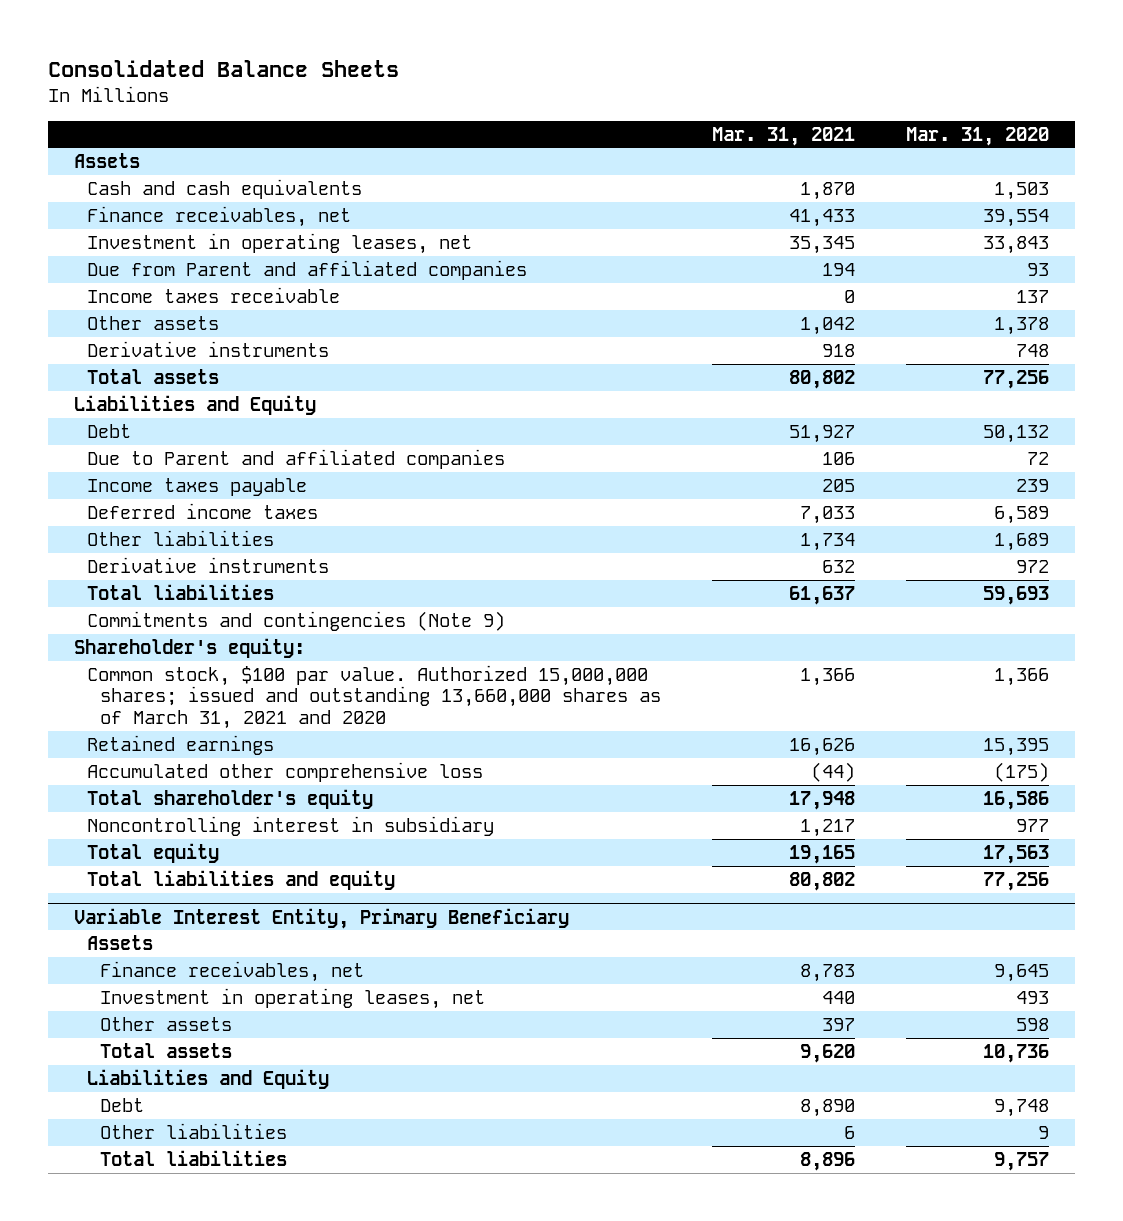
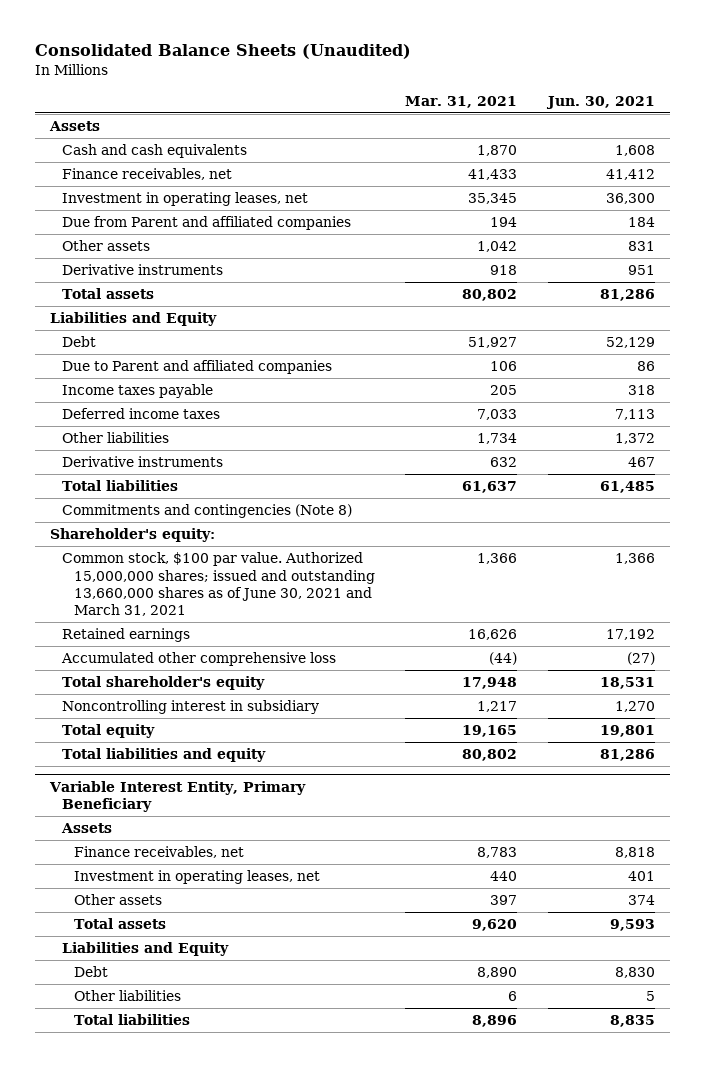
- Consolidated Balance Sheets
+ Consolidated Balance Sheets (Unaudited)
- | Mar. 31, 2021 | Mar. 31, 2020
+ | Mar. 31, 2021 | Jun. 30, 2021
- Income taxes receivable | 0 | 137
- Commitments and contingencies (Note 9)
+ Commitments and contingencies (Note 8)
- Common stock, $100 par value. Authorized 15,000,000 shares; issued and outstanding 13,660,000 shares as of March 31, 2021 and 2020 | 1,366 | 1,366
+ Common stock, $100 par value. Authorized 15,000,000 shares; issued and outstanding 13,660,000 shares as of June 30, 2021 and March 31, 2021 | 1,366 | 1,366

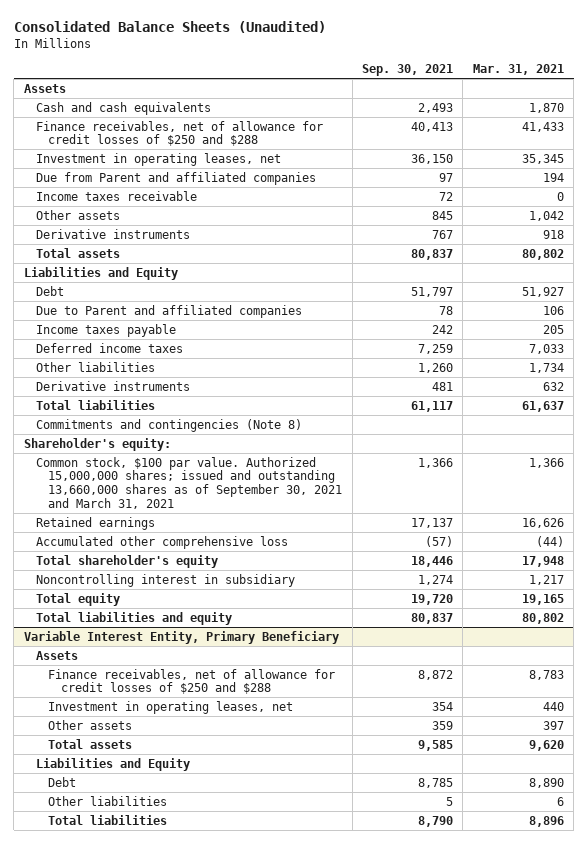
- | Mar. 31, 2021 | Jun. 30, 2021
+ | Sep. 30, 2021 | Mar. 31, 2021
- Finance receivables, net | 41,433 | 41,412
+ Finance receivables, net of allowance for credit losses of $250 and $288 | 40,413 | 41,433
+ Income taxes receivable | 72 | 0
- Common stock, $100 par value. Authorized 15,000,000 shares; issued and outstanding 13,660,000 shares as of June 30, 2021 and March 31, 2021 | 1,366 | 1,366
+ Common stock, $100 par value. Authorized 15,000,000 shares; issued and outstanding 13,660,000 shares as of September 30, 2021 and March 31, 2021 | 1,366 | 1,366
@ Variable Interest Entity, Primary Beneficiary
- Finance receivables, net | 8,783 | 8,818
+ Finance receivables, net of allowance for credit losses of $250 and $288 | 8,872 | 8,783

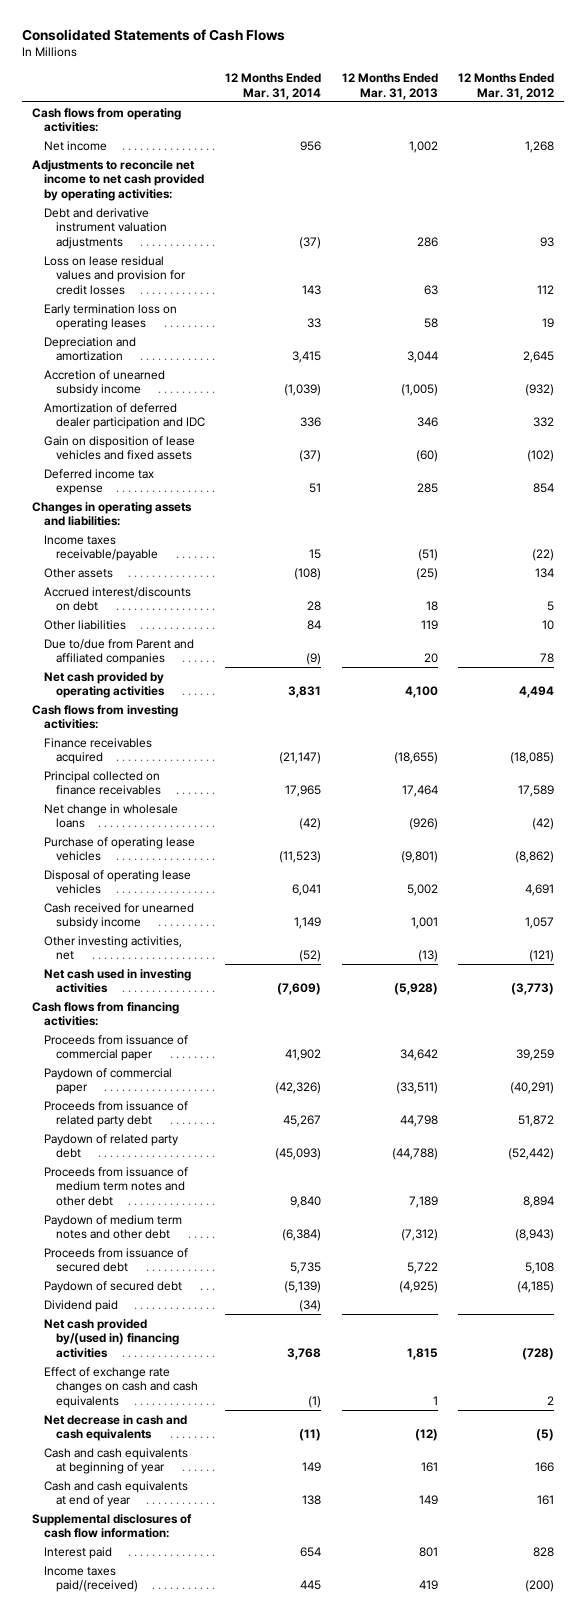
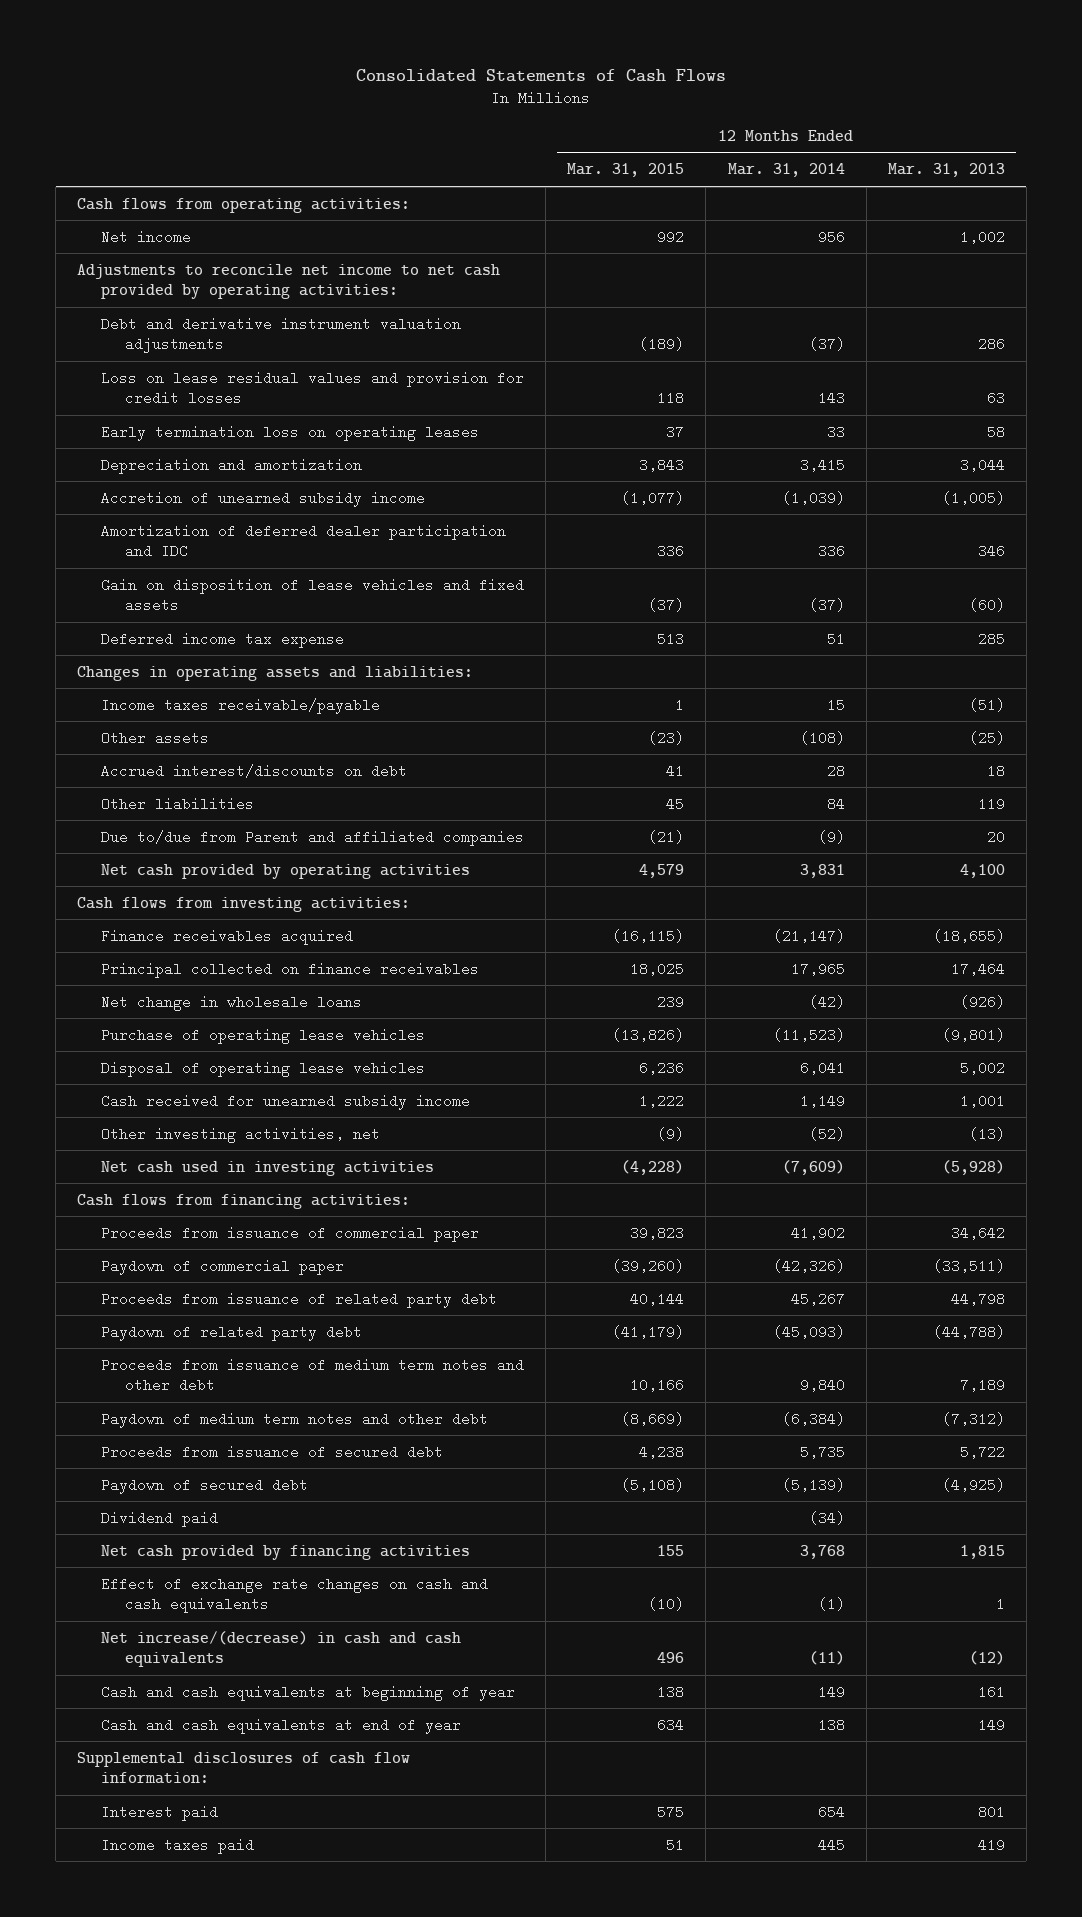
- | 12 Months Ended Mar. 31, 2014 | 12 Months Ended Mar. 31, 2013 | 12 Months Ended Mar. 31, 2012
+ | 12 Months Ended Mar. 31, 2015 | 12 Months Ended Mar. 31, 2014 | 12 Months Ended Mar. 31, 2013
- Net cash provided by/(used in) financing activities | 3,768 | 1,815 | (728)
+ Net cash provided by financing activities | 155 | 3,768 | 1,815
- Net decrease in cash and cash equivalents | (11) | (12) | (5)
+ Net increase/(decrease) in cash and cash equivalents | 496 | (11) | (12)
- Income taxes paid/(received) | 445 | 419 | (200)
+ Income taxes paid | 51 | 445 | 419

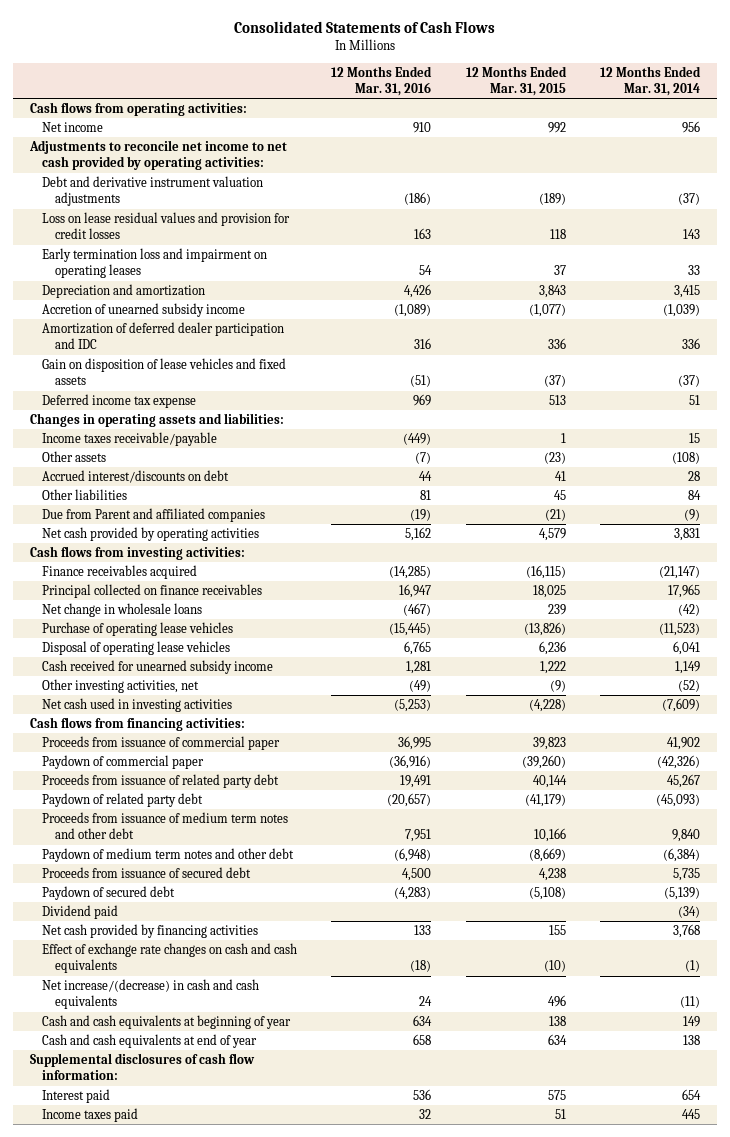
- | 12 Months Ended Mar. 31, 2015 | 12 Months Ended Mar. 31, 2014 | 12 Months Ended Mar. 31, 2013
+ | 12 Months Ended Mar. 31, 2016 | 12 Months Ended Mar. 31, 2015 | 12 Months Ended Mar. 31, 2014
- Early termination loss on operating leases | 37 | 33 | 58
+ Early termination loss and impairment on operating leases | 54 | 37 | 33
- Due to/due from Parent and affiliated companies | (21) | (9) | 20
+ Due from Parent and affiliated companies | (19) | (21) | (9)

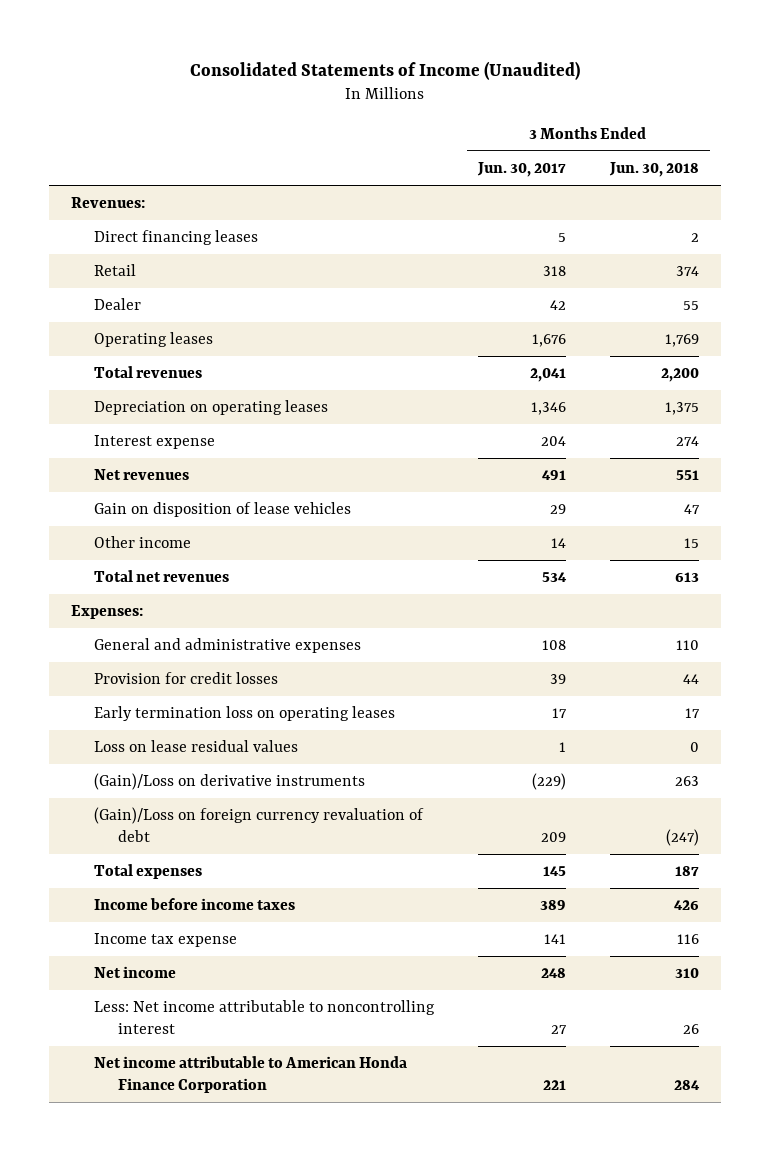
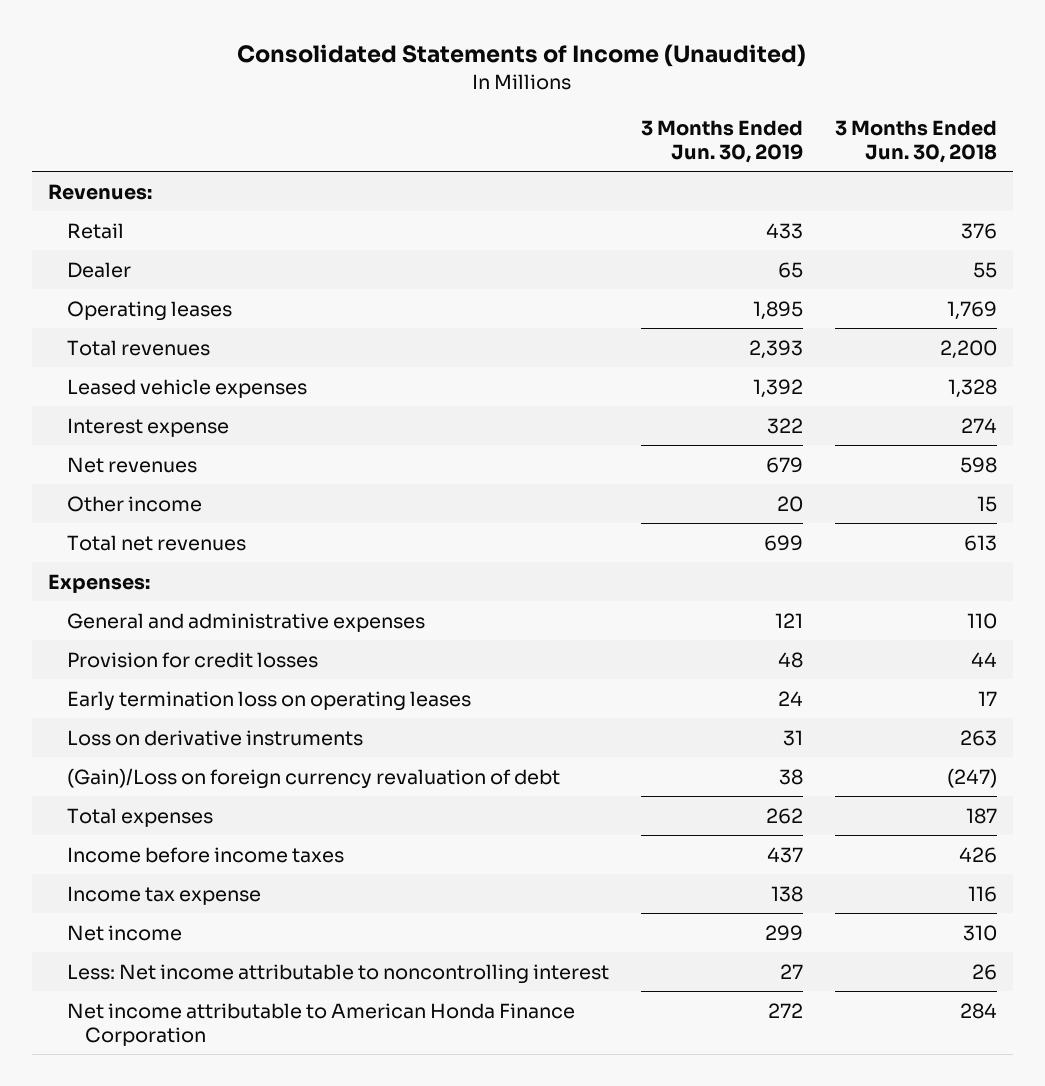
- | 3 Months Ended Jun. 30, 2017 | 3 Months Ended Jun. 30, 2018
+ | 3 Months Ended Jun. 30, 2019 | 3 Months Ended Jun. 30, 2018
- Direct financing leases | 5 | 2
- Retail | 318 | 374
+ Retail | 433 | 376
- Depreciation on operating leases | 1,346 | 1,375
+ Leased vehicle expenses | 1,392 | 1,328
- Net revenues | 491 | 551
- Gain on disposition of lease vehicles | 29 | 47
+ Net revenues | 679 | 598
- Loss on lease residual values | 1 | 0
- (Gain)/Loss on derivative instruments | (229) | 263
+ Loss on derivative instruments | 31 | 263

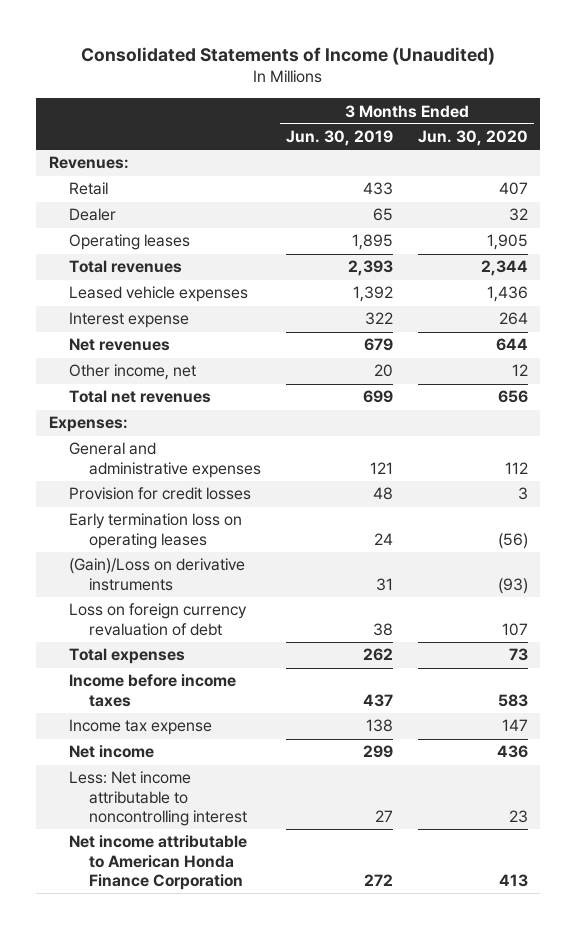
- | 3 Months Ended Jun. 30, 2019 | 3 Months Ended Jun. 30, 2018
+ | 3 Months Ended Jun. 30, 2019 | 3 Months Ended Jun. 30, 2020
- Other income | 20 | 15
+ Other income, net | 20 | 12
- Loss on derivative instruments | 31 | 263
- (Gain)/Loss on foreign currency revaluation of debt | 38 | (247)
+ (Gain)/Loss on derivative instruments | 31 | (93)
+ Loss on foreign currency revaluation of debt | 38 | 107

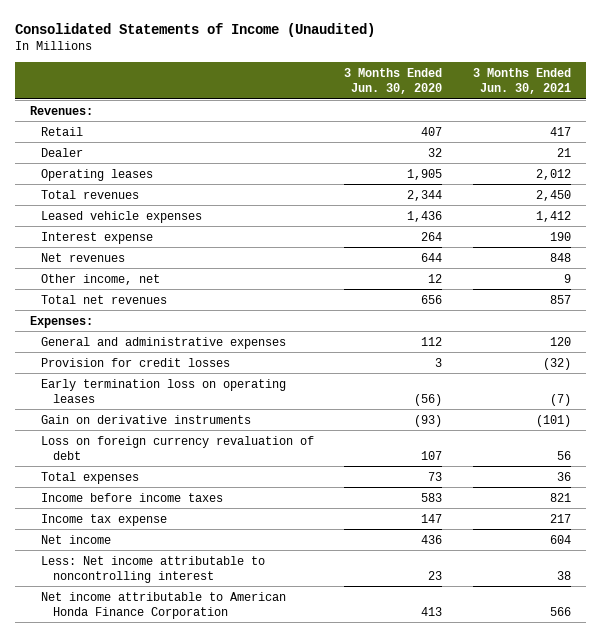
- | 3 Months Ended Jun. 30, 2019 | 3 Months Ended Jun. 30, 2020
+ | 3 Months Ended Jun. 30, 2020 | 3 Months Ended Jun. 30, 2021
- (Gain)/Loss on derivative instruments | 31 | (93)
+ Gain on derivative instruments | (93) | (101)

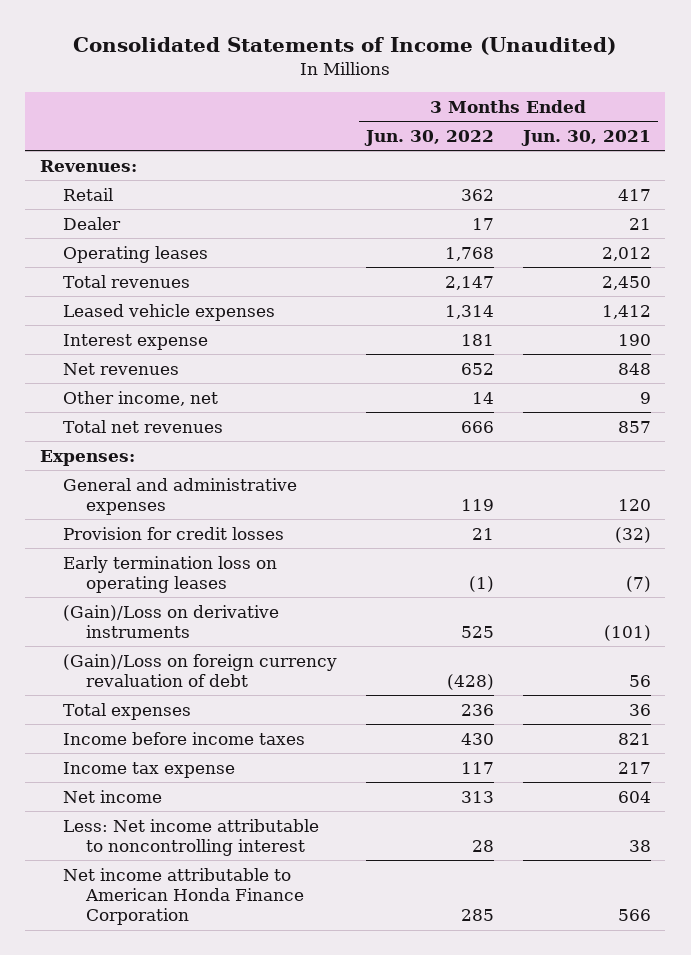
- | 3 Months Ended Jun. 30, 2020 | 3 Months Ended Jun. 30, 2021
+ | 3 Months Ended Jun. 30, 2022 | 3 Months Ended Jun. 30, 2021
- Gain on derivative instruments | (93) | (101)
- Loss on foreign currency revaluation of debt | 107 | 56
+ (Gain)/Loss on derivative instruments | 525 | (101)
+ (Gain)/Loss on foreign currency revaluation of debt | (428) | 56

